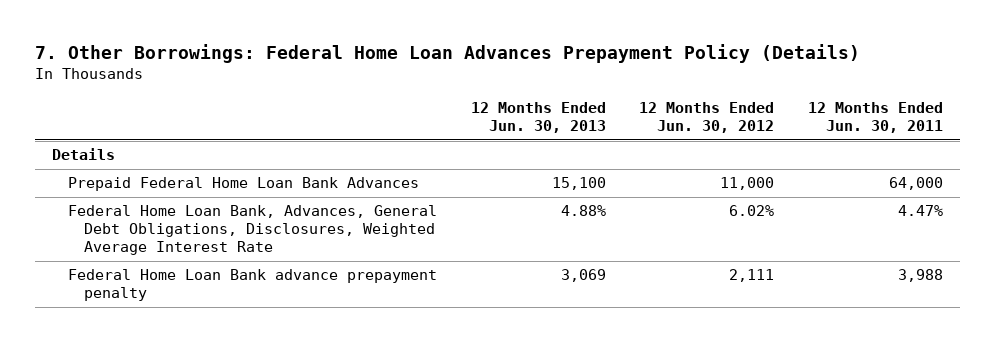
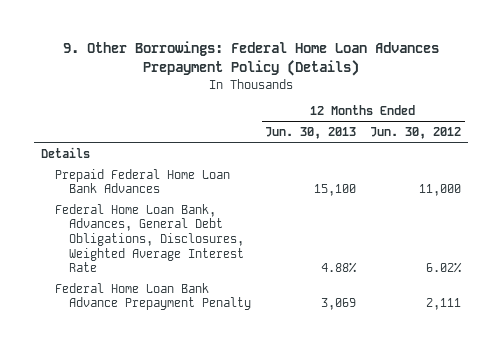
- 7. Other Borrowings: Federal Home Loan Advances Prepayment Policy (Details)
+ 9. Other Borrowings: Federal Home Loan Advances Prepayment Policy (Details)
- | 12 Months Ended Jun. 30, 2013 | 12 Months Ended Jun. 30, 2012 | 12 Months Ended Jun. 30, 2011
+ | 12 Months Ended Jun. 30, 2013 | 12 Months Ended Jun. 30, 2012
- Federal Home Loan Bank advance prepayment penalty | 3,069 | 2,111 | 3,988
+ Federal Home Loan Bank Advance Prepayment Penalty | 3,069 | 2,111

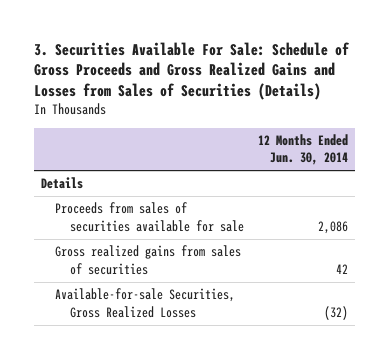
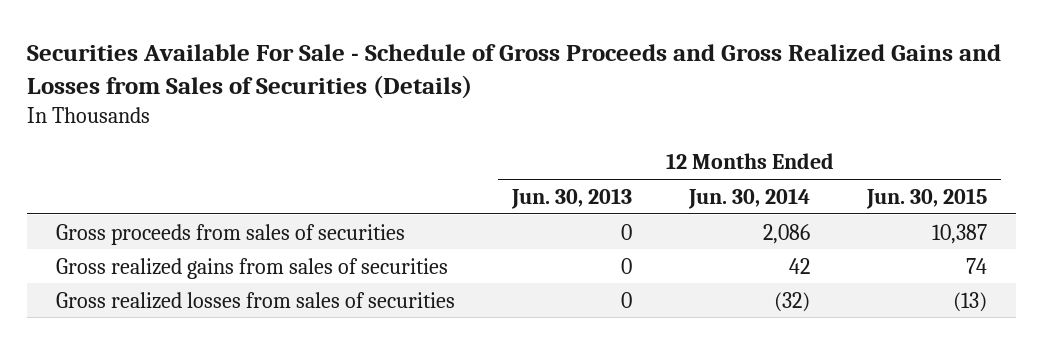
- 3. Securities Available For Sale: Schedule of Gross Proceeds and Gross Realized Gains and Losses from Sales of Securities (Details)
+ Securities Available For Sale - Schedule of Gross Proceeds and Gross Realized Gains and Losses from Sales of Securities (Details)
- | 12 Months Ended Jun. 30, 2014
+ | 12 Months Ended Jun. 30, 2013 | 12 Months Ended Jun. 30, 2014 | 12 Months Ended Jun. 30, 2015
- Details
- Proceeds from sales of securities available for sale | 2,086
+ Gross proceeds from sales of securities | 0 | 2,086 | 10,387
- Available-for-sale Securities, Gross Realized Losses | (32)
+ Gross realized losses from sales of securities | 0 | (32) | (13)

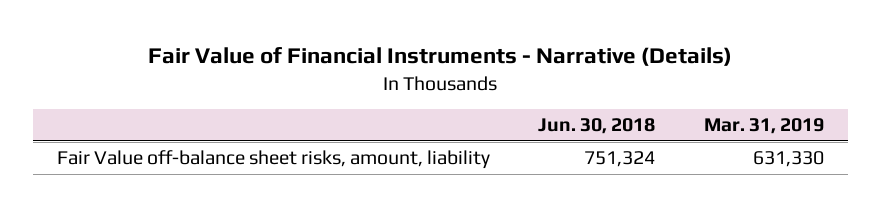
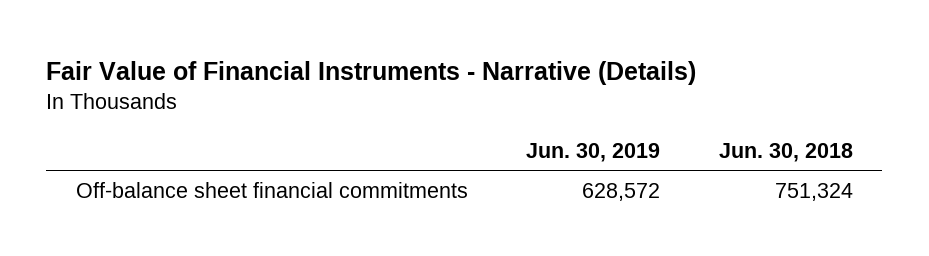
- | Jun. 30, 2018 | Mar. 31, 2019
+ | Jun. 30, 2019 | Jun. 30, 2018
- Fair Value off-balance sheet risks, amount, liability | 751,324 | 631,330
+ Off-balance sheet financial commitments | 628,572 | 751,324

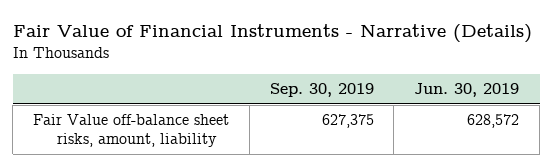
- | Jun. 30, 2019 | Jun. 30, 2018
+ | Sep. 30, 2019 | Jun. 30, 2019
- Off-balance sheet financial commitments | 628,572 | 751,324
+ Fair Value off-balance sheet risks, amount, liability | 627,375 | 628,572

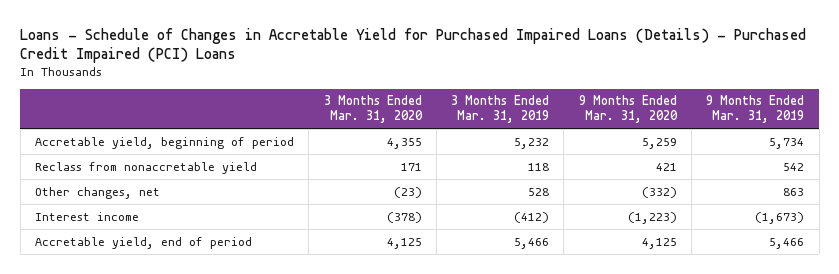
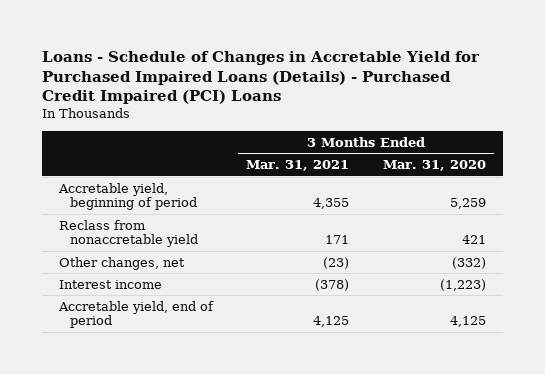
- | 3 Months Ended Mar. 31, 2020 | 3 Months Ended Mar. 31, 2019 | 9 Months Ended Mar. 31, 2020 | 9 Months Ended Mar. 31, 2019
+ | 3 Months Ended Mar. 31, 2021 | 3 Months Ended Mar. 31, 2020
- Accretable yield, beginning of period | 4,355 | 5,232 | 5,259 | 5,734
- Reclass from nonaccretable yield | 171 | 118 | 421 | 542
- Other changes, net | (23) | 528 | (332) | 863
- Interest income | (378) | (412) | (1,223) | (1,673)
+ Accretable yield, beginning of period | 4,355 | 5,259
+ Reclass from nonaccretable yield | 171 | 421
+ Other changes, net | (23) | (332)
+ Interest income | (378) | (1,223)

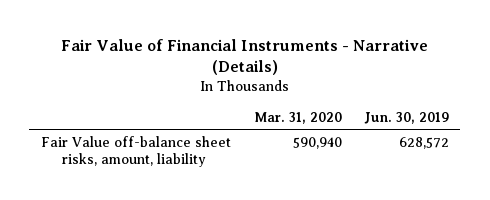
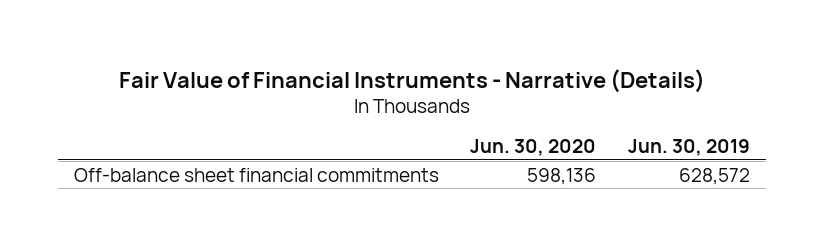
- | Mar. 31, 2020 | Jun. 30, 2019
+ | Jun. 30, 2020 | Jun. 30, 2019
- Fair Value off-balance sheet risks, amount, liability | 590,940 | 628,572
+ Off-balance sheet financial commitments | 598,136 | 628,572

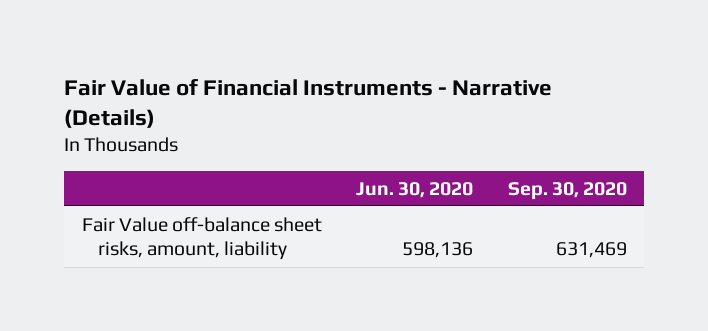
- | Jun. 30, 2020 | Jun. 30, 2019
+ | Jun. 30, 2020 | Sep. 30, 2020
- Off-balance sheet financial commitments | 598,136 | 628,572
+ Fair Value off-balance sheet risks, amount, liability | 598,136 | 631,469

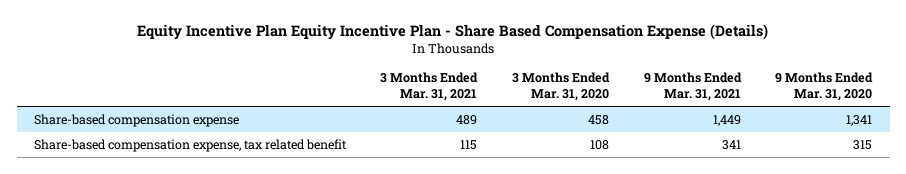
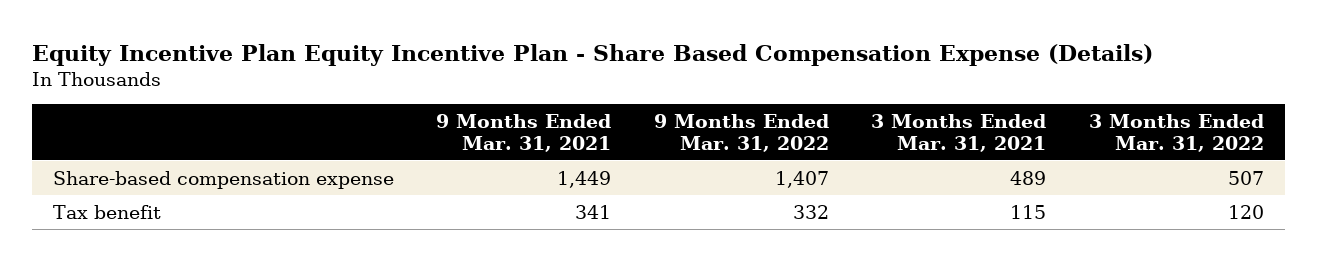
- | 3 Months Ended Mar. 31, 2021 | 3 Months Ended Mar. 31, 2020 | 9 Months Ended Mar. 31, 2021 | 9 Months Ended Mar. 31, 2020
+ | 9 Months Ended Mar. 31, 2021 | 9 Months Ended Mar. 31, 2022 | 3 Months Ended Mar. 31, 2021 | 3 Months Ended Mar. 31, 2022
- Share-based compensation expense, tax related benefit | 115 | 108 | 341 | 315
+ Tax benefit | 341 | 332 | 115 | 120

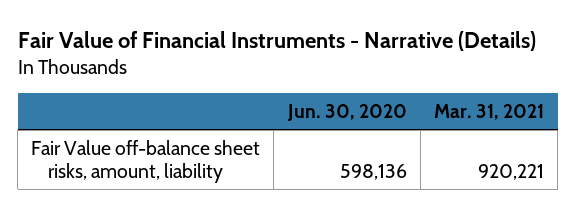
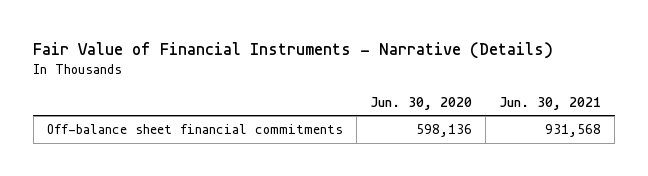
- | Jun. 30, 2020 | Mar. 31, 2021
+ | Jun. 30, 2020 | Jun. 30, 2021
- Fair Value off-balance sheet risks, amount, liability | 598,136 | 920,221
+ Off-balance sheet financial commitments | 598,136 | 931,568

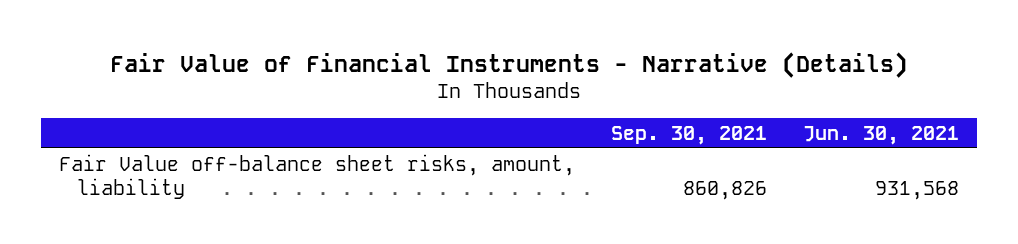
- | Jun. 30, 2020 | Jun. 30, 2021
+ | Sep. 30, 2021 | Jun. 30, 2021
- Off-balance sheet financial commitments | 598,136 | 931,568
+ Fair Value off-balance sheet risks, amount, liability | 860,826 | 931,568

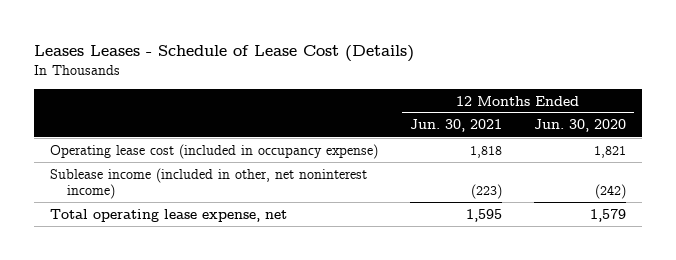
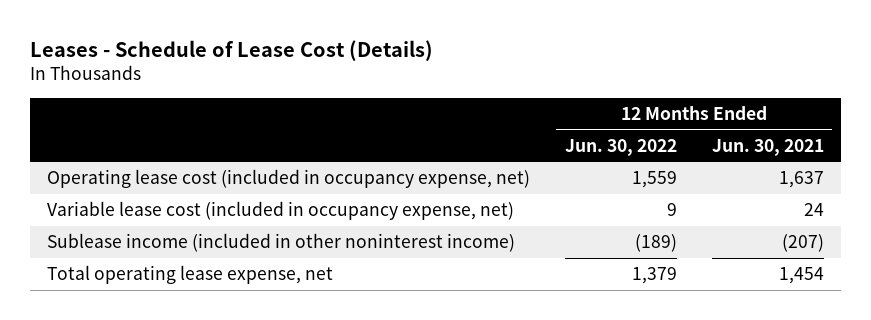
- Leases Leases - Schedule of Lease Cost (Details)
+ Leases - Schedule of Lease Cost (Details)
- | 12 Months Ended Jun. 30, 2021 | 12 Months Ended Jun. 30, 2020
+ | 12 Months Ended Jun. 30, 2022 | 12 Months Ended Jun. 30, 2021
- Operating lease cost (included in occupancy expense) | 1,818 | 1,821
- Sublease income (included in other, net noninterest income) | (223) | (242)
- Total operating lease expense, net | 1,595 | 1,579
+ Operating lease cost (included in occupancy expense, net) | 1,559 | 1,637
+ Variable lease cost (included in occupancy expense, net) | 9 | 24
+ Sublease income (included in other noninterest income) | (189) | (207)
+ Total operating lease expense, net | 1,379 | 1,454

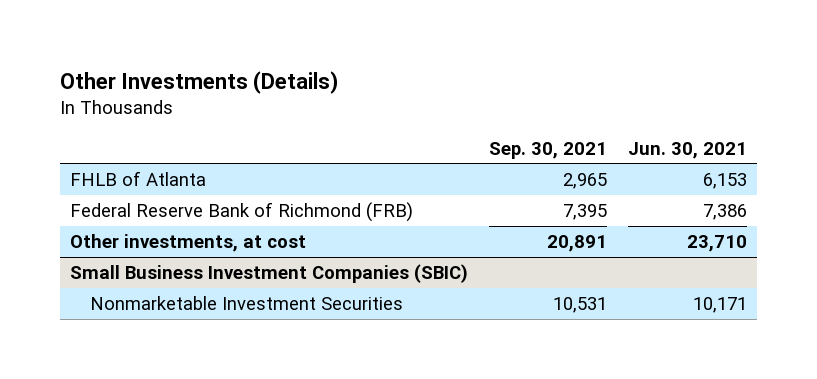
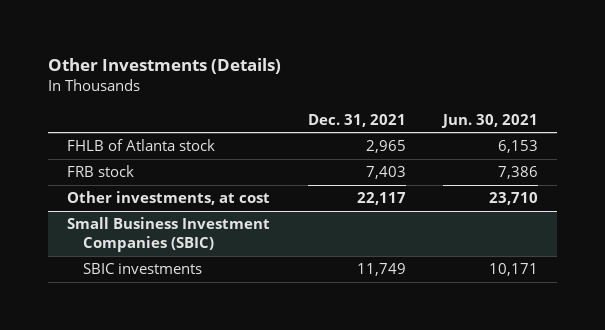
- | Sep. 30, 2021 | Jun. 30, 2021
+ | Dec. 31, 2021 | Jun. 30, 2021
- FHLB of Atlanta | 2,965 | 6,153
- Federal Reserve Bank of Richmond (FRB) | 7,395 | 7,386
+ FHLB of Atlanta stock | 2,965 | 6,153
+ FRB stock | 7,403 | 7,386
@ Small Business Investment Companies (SBIC)
- Nonmarketable Investment Securities | 10,531 | 10,171
+ SBIC investments | 11,749 | 10,171

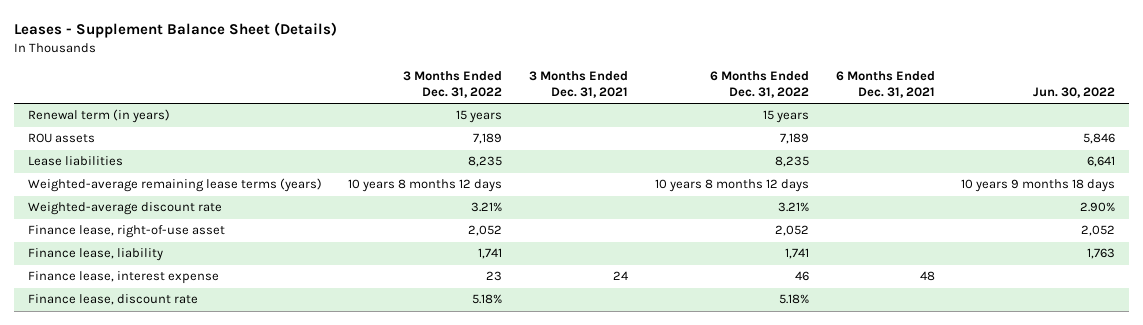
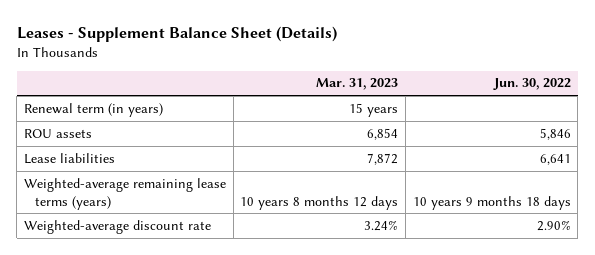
- | 3 Months Ended Dec. 31, 2022 | 3 Months Ended Dec. 31, 2021 | 6 Months Ended Dec. 31, 2022 | 6 Months Ended Dec. 31, 2021 | Jun. 30, 2022
+ | Mar. 31, 2023 | Jun. 30, 2022
- Finance lease, right-of-use asset | 2,052 | | 2,052 | | 2,052
- Finance lease, liability | 1,741 | | 1,741 | | 1,763
- Finance lease, interest expense | 23 | 24 | 46 | 48 |
- Finance lease, discount rate | 5.18% | | 5.18% | |

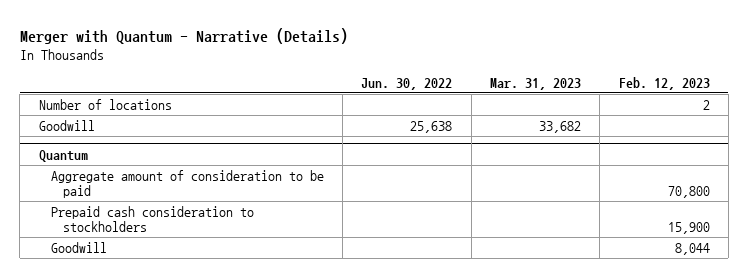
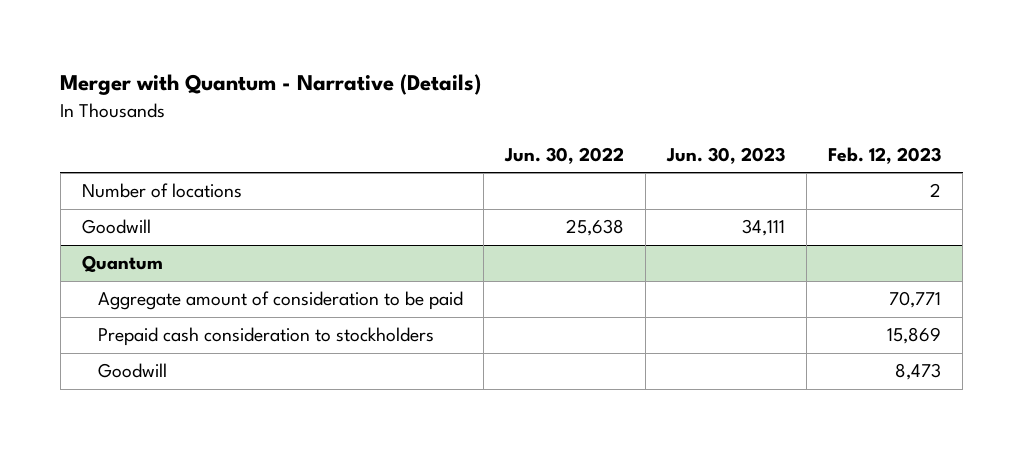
- | Jun. 30, 2022 | Mar. 31, 2023 | Feb. 12, 2023
+ | Jun. 30, 2022 | Jun. 30, 2023 | Feb. 12, 2023
@ Quantum
- Aggregate amount of consideration to be paid | | | 70,800
- Prepaid cash consideration to stockholders | | | 15,900
- Goodwill | | | 8,044
+ Aggregate amount of consideration to be paid | | | 70,771
+ Prepaid cash consideration to stockholders | | | 15,869
+ Goodwill | | | 8,473

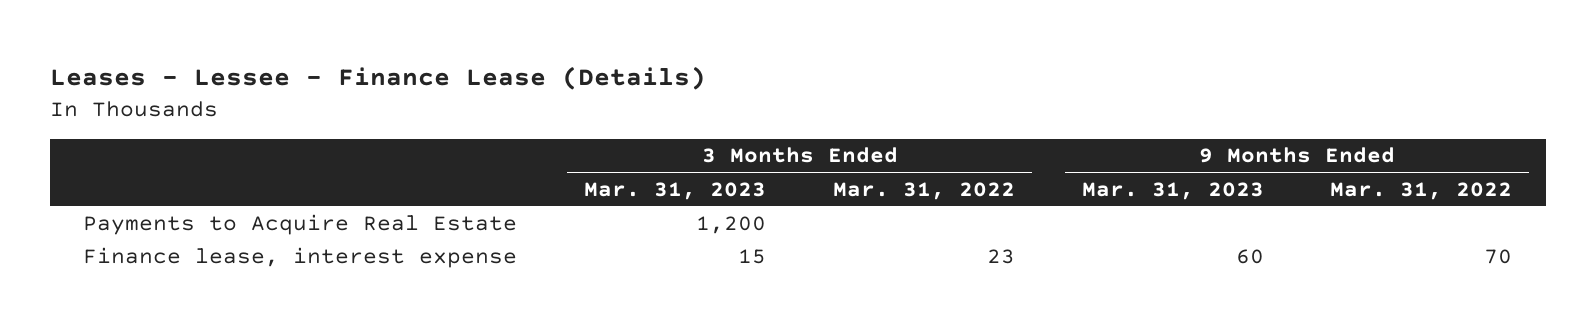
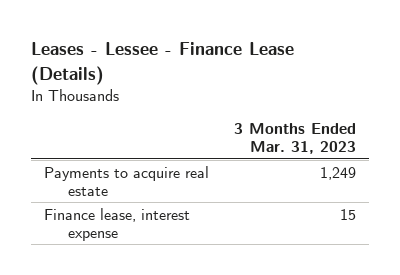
- | 3 Months Ended Mar. 31, 2023 | 3 Months Ended Mar. 31, 2022 | 9 Months Ended Mar. 31, 2023 | 9 Months Ended Mar. 31, 2022
+ | 3 Months Ended Mar. 31, 2023
- Payments to Acquire Real Estate | 1,200 | | |
+ Payments to acquire real estate | 1,249

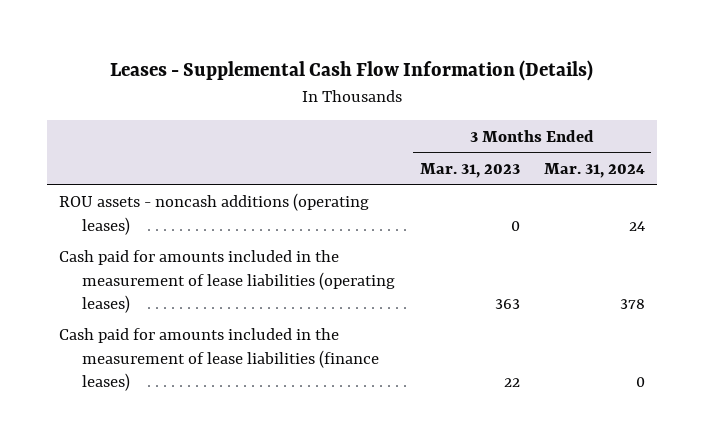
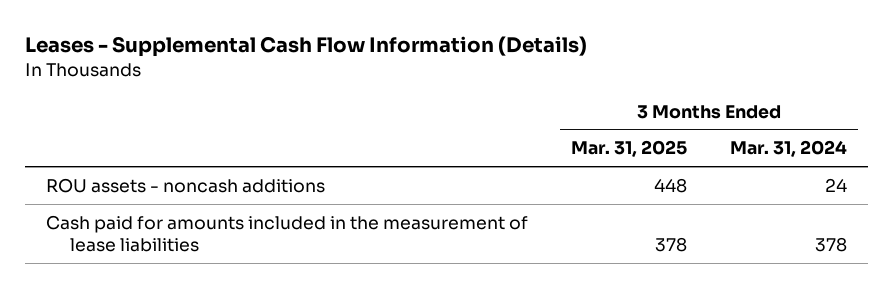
- | 3 Months Ended Mar. 31, 2023 | 3 Months Ended Mar. 31, 2024
+ | 3 Months Ended Mar. 31, 2025 | 3 Months Ended Mar. 31, 2024
- ROU assets - noncash additions (operating leases) | 0 | 24
- Cash paid for amounts included in the measurement of lease liabilities (operating leases) | 363 | 378
- Cash paid for amounts included in the measurement of lease liabilities (finance leases) | 22 | 0
+ ROU assets - noncash additions | 448 | 24
+ Cash paid for amounts included in the measurement of lease liabilities | 378 | 378

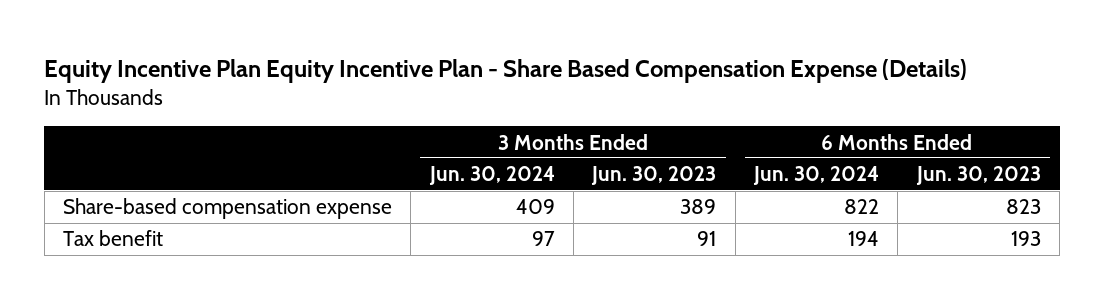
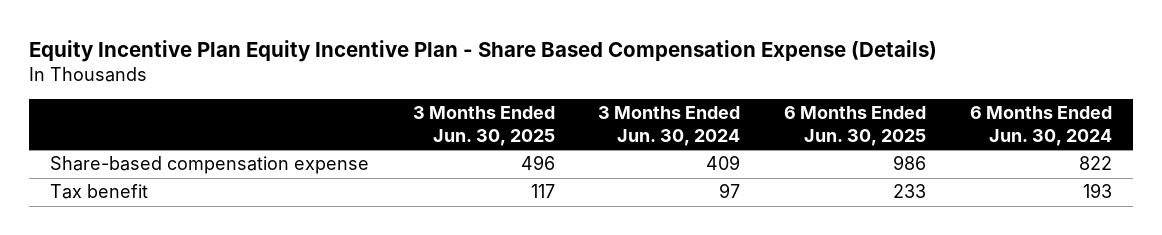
- | 3 Months Ended Jun. 30, 2024 | 3 Months Ended Jun. 30, 2023 | 6 Months Ended Jun. 30, 2024 | 6 Months Ended Jun. 30, 2023
+ | 3 Months Ended Jun. 30, 2025 | 3 Months Ended Jun. 30, 2024 | 6 Months Ended Jun. 30, 2025 | 6 Months Ended Jun. 30, 2024
- Tax benefit | 97 | 91 | 194 | 193
+ Tax benefit | 117 | 97 | 233 | 193

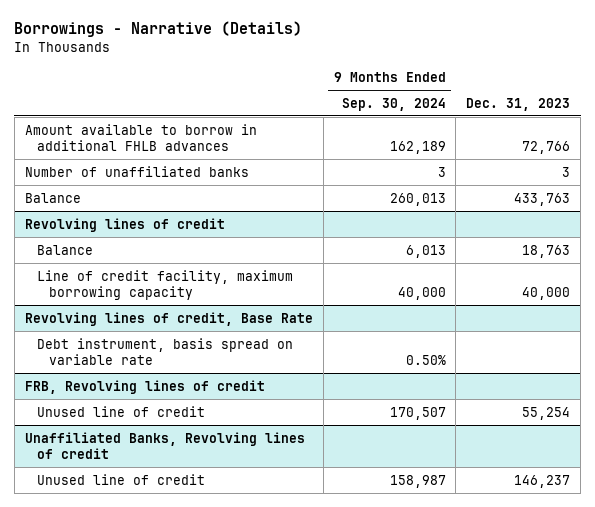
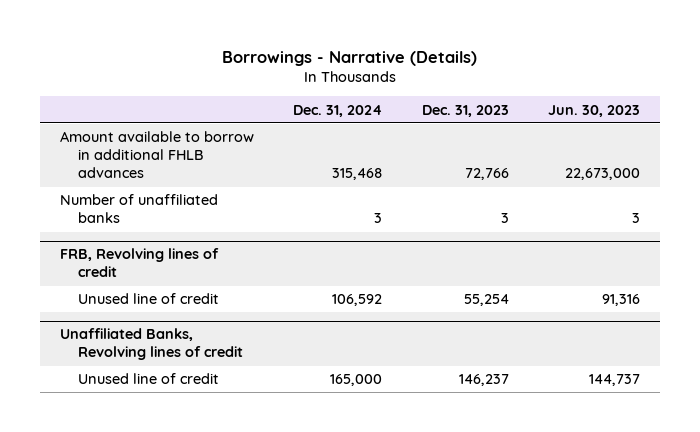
- | 9 Months Ended Sep. 30, 2024 | Dec. 31, 2023
+ | Dec. 31, 2024 | Dec. 31, 2023 | Jun. 30, 2023
- Balance | 260,013 | 433,763
- Revolving lines of credit
- Balance | 6,013 | 18,763
- Line of credit facility, maximum borrowing capacity | 40,000 | 40,000
- Revolving lines of credit, Base Rate
- Debt instrument, basis spread on variable rate | 0.50% |

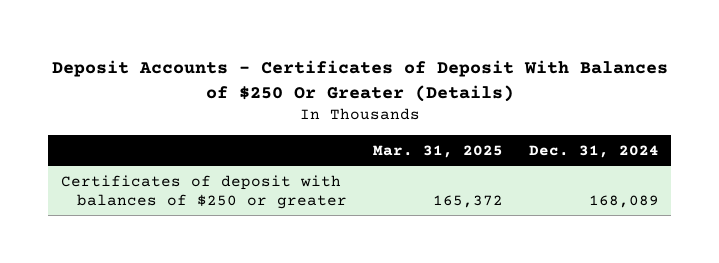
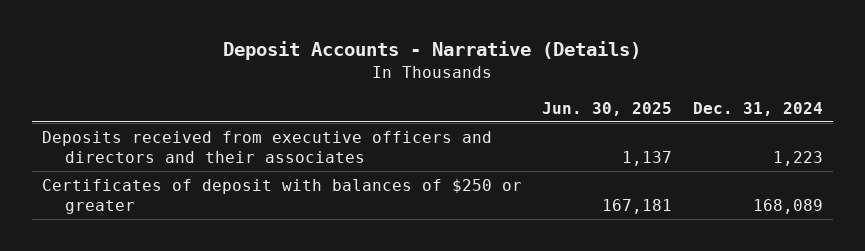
- Deposit Accounts - Certificates of Deposit With Balances of $250 Or Greater (Details)
+ Deposit Accounts - Narrative (Details)
- | Mar. 31, 2025 | Dec. 31, 2024
+ | Jun. 30, 2025 | Dec. 31, 2024
+ Deposits received from executive officers and directors and their associates | 1,137 | 1,223

